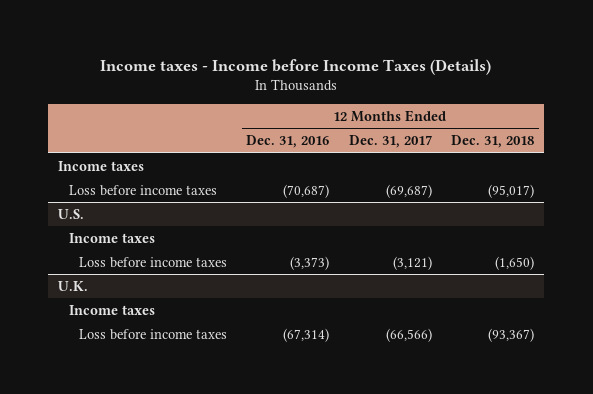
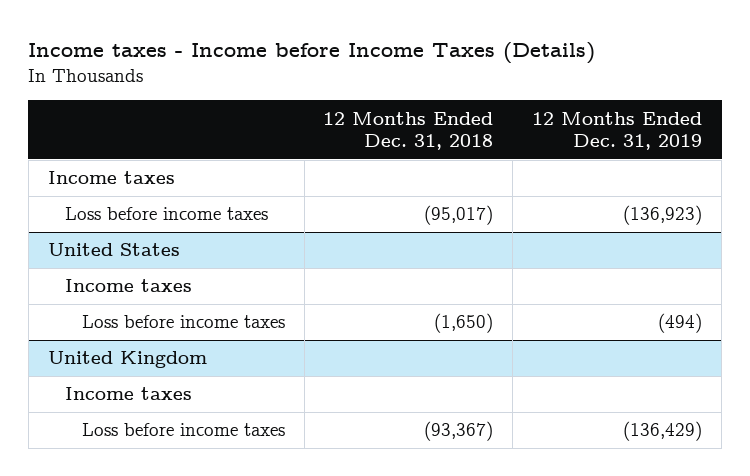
- | 12 Months Ended Dec. 31, 2016 | 12 Months Ended Dec. 31, 2017 | 12 Months Ended Dec. 31, 2018
+ | 12 Months Ended Dec. 31, 2018 | 12 Months Ended Dec. 31, 2019
- U.S.
+ United States
- U.K.
+ United Kingdom

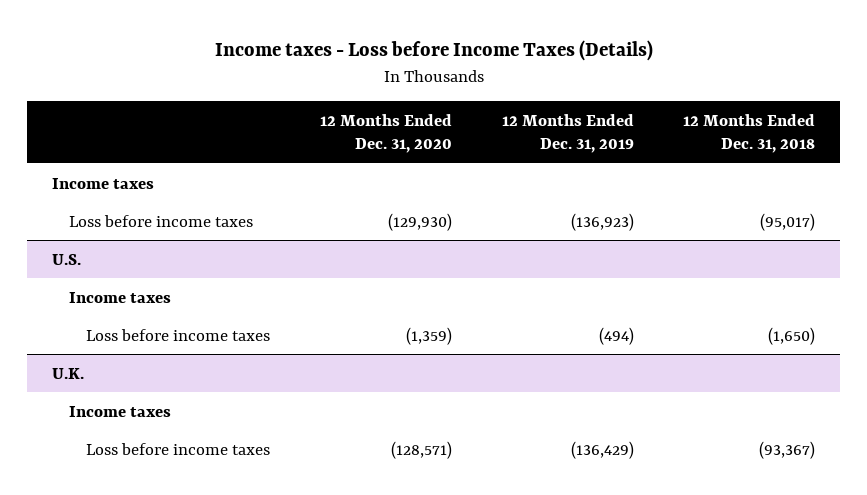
- Income taxes - Income before Income Taxes (Details)
+ Income taxes - Loss before Income Taxes (Details)
- | 12 Months Ended Dec. 31, 2018 | 12 Months Ended Dec. 31, 2019
+ | 12 Months Ended Dec. 31, 2020 | 12 Months Ended Dec. 31, 2019 | 12 Months Ended Dec. 31, 2018
- United States
+ U.S.
- United Kingdom
+ U.K.

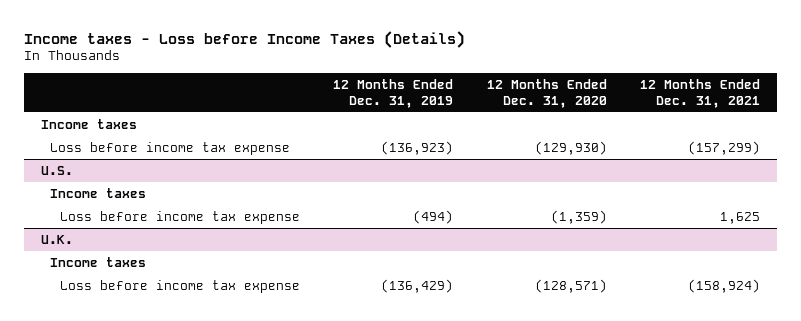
- | 12 Months Ended Dec. 31, 2020 | 12 Months Ended Dec. 31, 2019 | 12 Months Ended Dec. 31, 2018
+ | 12 Months Ended Dec. 31, 2019 | 12 Months Ended Dec. 31, 2020 | 12 Months Ended Dec. 31, 2021
- Loss before income taxes | (129,930) | (136,923) | (95,017)
+ Loss before income tax expense | (136,923) | (129,930) | (157,299)
@ U.S.
- Loss before income taxes | (1,359) | (494) | (1,650)
+ Loss before income tax expense | (494) | (1,359) | 1,625
@ U.K.
- Loss before income taxes | (128,571) | (136,429) | (93,367)
+ Loss before income tax expense | (136,429) | (128,571) | (158,924)

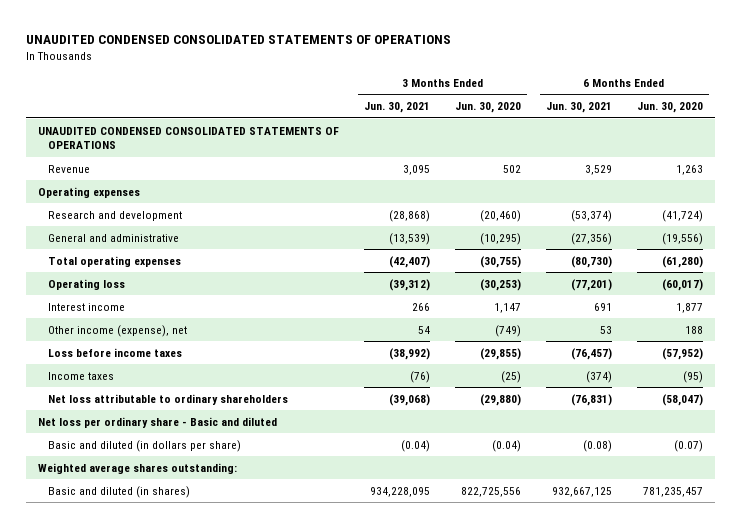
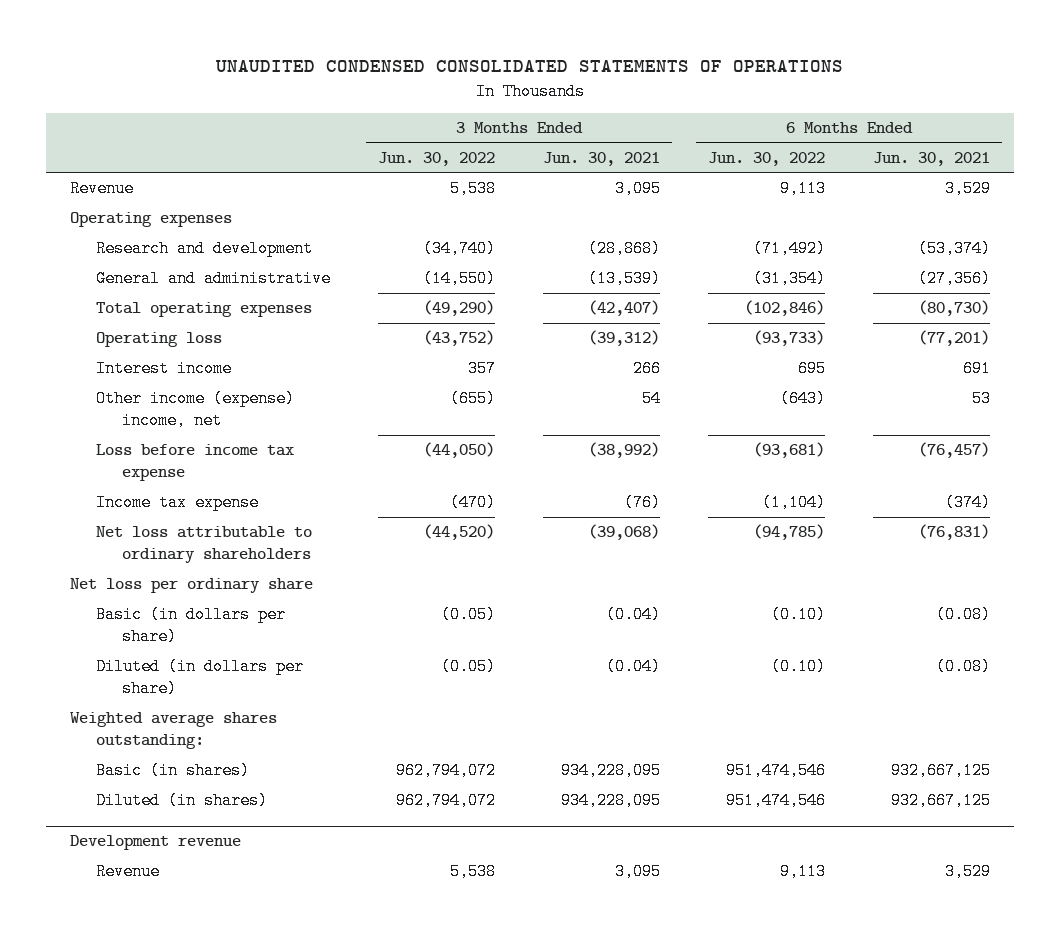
- | 3 Months Ended Jun. 30, 2021 | 3 Months Ended Jun. 30, 2020 | 6 Months Ended Jun. 30, 2021 | 6 Months Ended Jun. 30, 2020
+ | 3 Months Ended Jun. 30, 2022 | 3 Months Ended Jun. 30, 2021 | 6 Months Ended Jun. 30, 2022 | 6 Months Ended Jun. 30, 2021
- UNAUDITED CONDENSED CONSOLIDATED STATEMENTS OF OPERATIONS
- Other income (expense), net | 54 | (749) | 53 | 188
- Loss before income taxes | (38,992) | (29,855) | (76,457) | (57,952)
- Income taxes | (76) | (25) | (374) | (95)
+ Other income (expense) income, net | (655) | 54 | (643) | 53
+ Loss before income tax expense | (44,050) | (38,992) | (93,681) | (76,457)
+ Income tax expense | (470) | (76) | (1,104) | (374)
- Net loss per ordinary share - Basic and diluted
- Basic and diluted (in dollars per share) | (0.04) | (0.04) | (0.08) | (0.07)
+ Net loss per ordinary share
+ Basic (in dollars per share) | (0.05) | (0.04) | (0.10) | (0.08)
+ Diluted (in dollars per share) | (0.05) | (0.04) | (0.10) | (0.08)
- Basic and diluted (in shares) | 934,228,095 | 822,725,556 | 932,667,125 | 781,235,457
+ Basic (in shares) | 962,794,072 | 934,228,095 | 951,474,546 | 932,667,125
+ Diluted (in shares) | 962,794,072 | 934,228,095 | 951,474,546 | 932,667,125
+ Development revenue
+ Revenue | 5,538 | 3,095 | 9,113 | 3,529

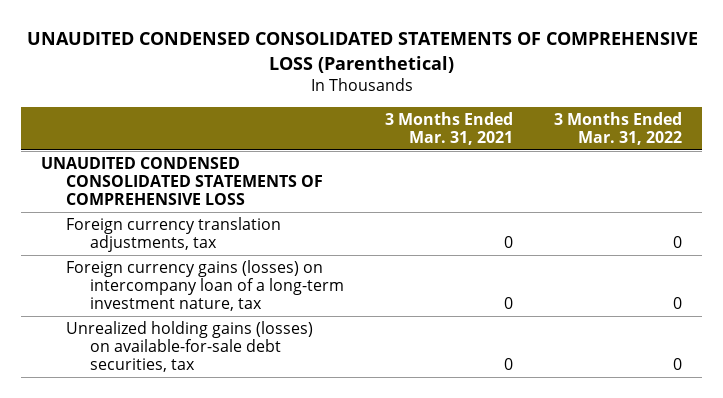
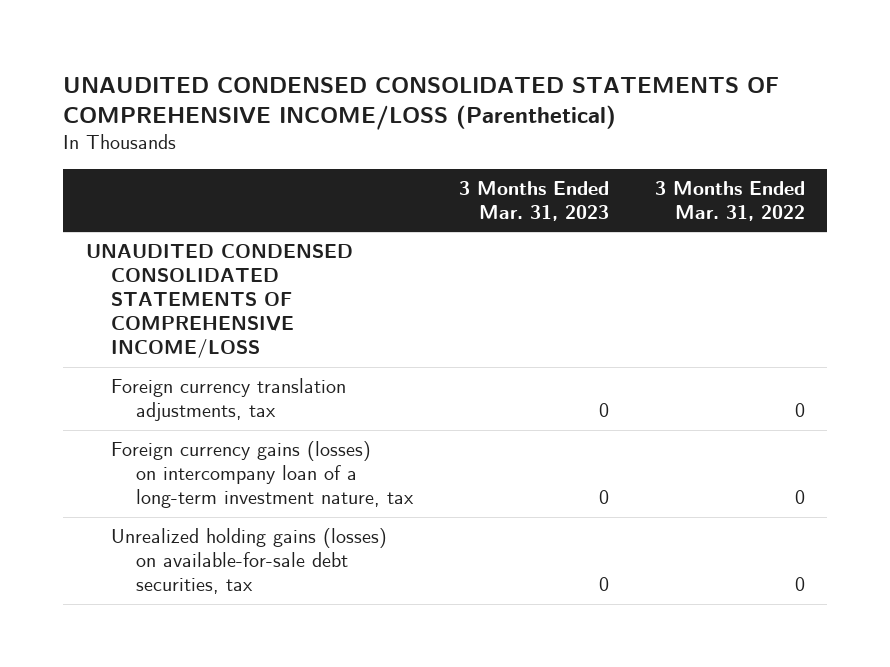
- UNAUDITED CONDENSED CONSOLIDATED STATEMENTS OF COMPREHENSIVE LOSS (Parenthetical)
+ UNAUDITED CONDENSED CONSOLIDATED STATEMENTS OF COMPREHENSIVE INCOME/LOSS (Parenthetical)
- | 3 Months Ended Mar. 31, 2021 | 3 Months Ended Mar. 31, 2022
+ | 3 Months Ended Mar. 31, 2023 | 3 Months Ended Mar. 31, 2022
- UNAUDITED CONDENSED CONSOLIDATED STATEMENTS OF COMPREHENSIVE LOSS
+ UNAUDITED CONDENSED CONSOLIDATED STATEMENTS OF COMPREHENSIVE INCOME/LOSS

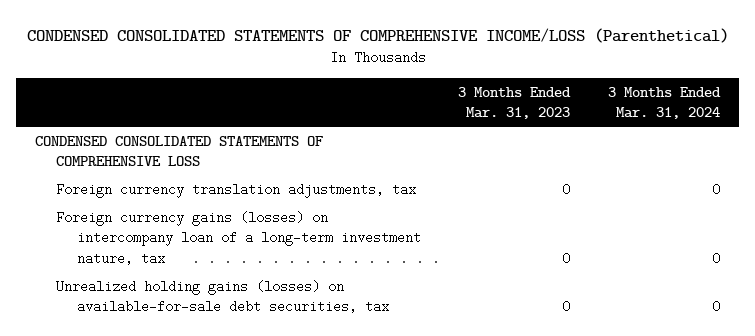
- UNAUDITED CONDENSED CONSOLIDATED STATEMENTS OF COMPREHENSIVE INCOME/LOSS (Parenthetical)
+ CONDENSED CONSOLIDATED STATEMENTS OF COMPREHENSIVE INCOME/LOSS (Parenthetical)
- | 3 Months Ended Mar. 31, 2023 | 3 Months Ended Mar. 31, 2022
+ | 3 Months Ended Mar. 31, 2023 | 3 Months Ended Mar. 31, 2024
- UNAUDITED CONDENSED CONSOLIDATED STATEMENTS OF COMPREHENSIVE INCOME/LOSS
+ CONDENSED CONSOLIDATED STATEMENTS OF COMPREHENSIVE LOSS

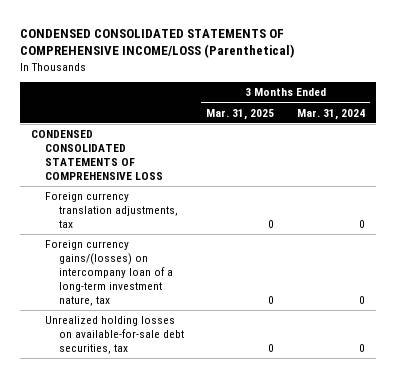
- | 3 Months Ended Mar. 31, 2023 | 3 Months Ended Mar. 31, 2024
+ | 3 Months Ended Mar. 31, 2025 | 3 Months Ended Mar. 31, 2024
- Foreign currency gains (losses) on intercompany loan of a long-term investment nature, tax | 0 | 0
- Unrealized holding gains (losses) on available-for-sale debt securities, tax | 0 | 0
+ Foreign currency gains/(losses) on intercompany loan of a long-term investment nature, tax | 0 | 0
+ Unrealized holding losses on available-for-sale debt securities, tax | 0 | 0

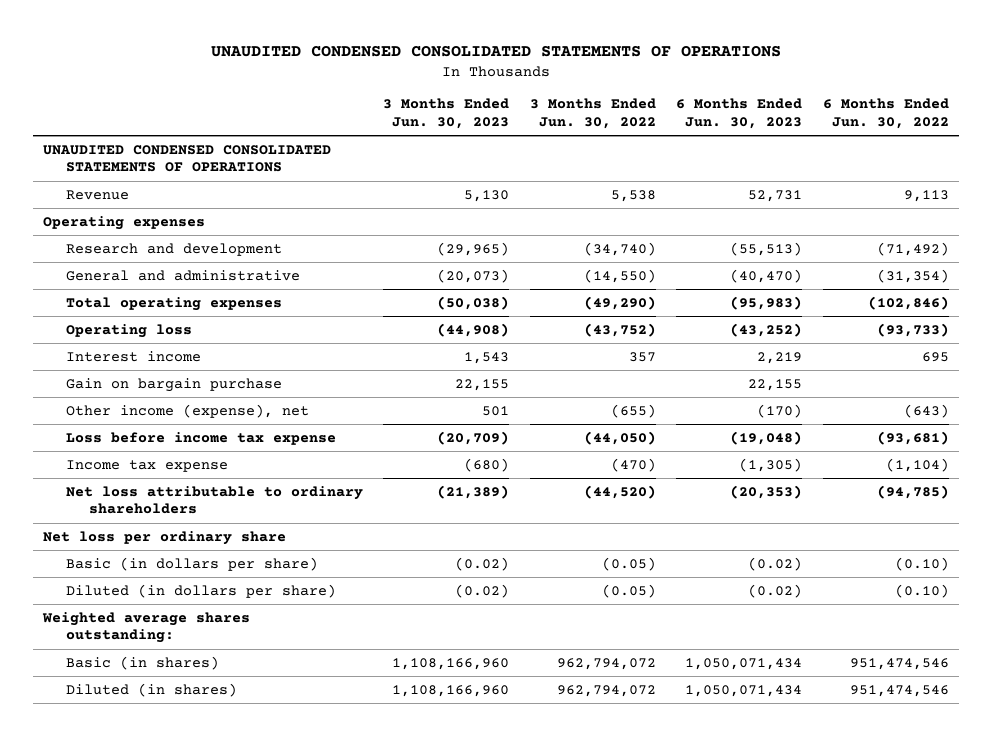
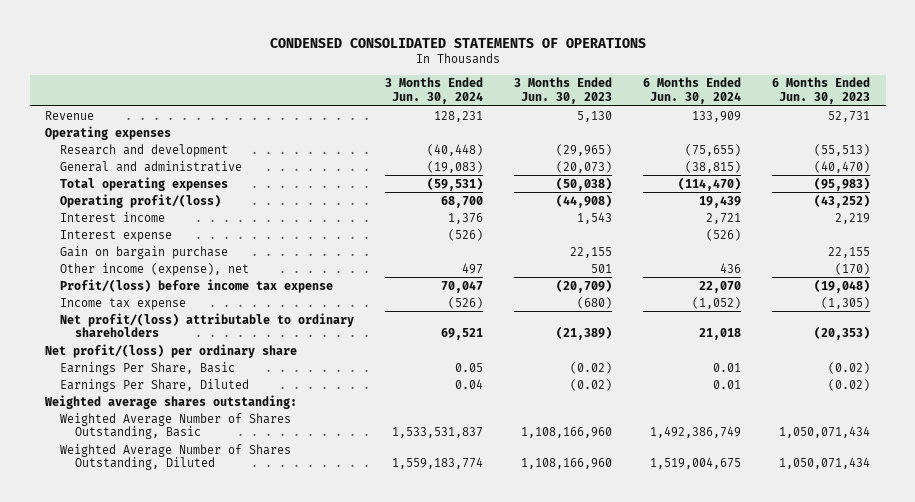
- UNAUDITED CONDENSED CONSOLIDATED STATEMENTS OF OPERATIONS
+ CONDENSED CONSOLIDATED STATEMENTS OF OPERATIONS
- | 3 Months Ended Jun. 30, 2023 | 3 Months Ended Jun. 30, 2022 | 6 Months Ended Jun. 30, 2023 | 6 Months Ended Jun. 30, 2022
+ | 3 Months Ended Jun. 30, 2024 | 3 Months Ended Jun. 30, 2023 | 6 Months Ended Jun. 30, 2024 | 6 Months Ended Jun. 30, 2023
- UNAUDITED CONDENSED CONSOLIDATED STATEMENTS OF OPERATIONS
- Operating loss | (44,908) | (43,752) | (43,252) | (93,733)
+ Operating profit/(loss) | 68,700 | (44,908) | 19,439 | (43,252)
+ Interest expense | (526) | | (526) |
- Loss before income tax expense | (20,709) | (44,050) | (19,048) | (93,681)
+ Profit/(loss) before income tax expense | 70,047 | (20,709) | 22,070 | (19,048)
- Net loss attributable to ordinary shareholders | (21,389) | (44,520) | (20,353) | (94,785)
- Net loss per ordinary share
- Basic (in dollars per share) | (0.02) | (0.05) | (0.02) | (0.10)
- Diluted (in dollars per share) | (0.02) | (0.05) | (0.02) | (0.10)
+ Net profit/(loss) attributable to ordinary shareholders | 69,521 | (21,389) | 21,018 | (20,353)
+ Net profit/(loss) per ordinary share
+ Earnings Per Share, Basic | 0.05 | (0.02) | 0.01 | (0.02)
+ Earnings Per Share, Diluted | 0.04 | (0.02) | 0.01 | (0.02)
- Basic (in shares) | 1,108,166,960 | 962,794,072 | 1,050,071,434 | 951,474,546
- Diluted (in shares) | 1,108,166,960 | 962,794,072 | 1,050,071,434 | 951,474,546
+ Weighted Average Number of Shares Outstanding, Basic | 1,533,531,837 | 1,108,166,960 | 1,492,386,749 | 1,050,071,434
+ Weighted Average Number of Shares Outstanding, Diluted | 1,559,183,774 | 1,108,166,960 | 1,519,004,675 | 1,050,071,434

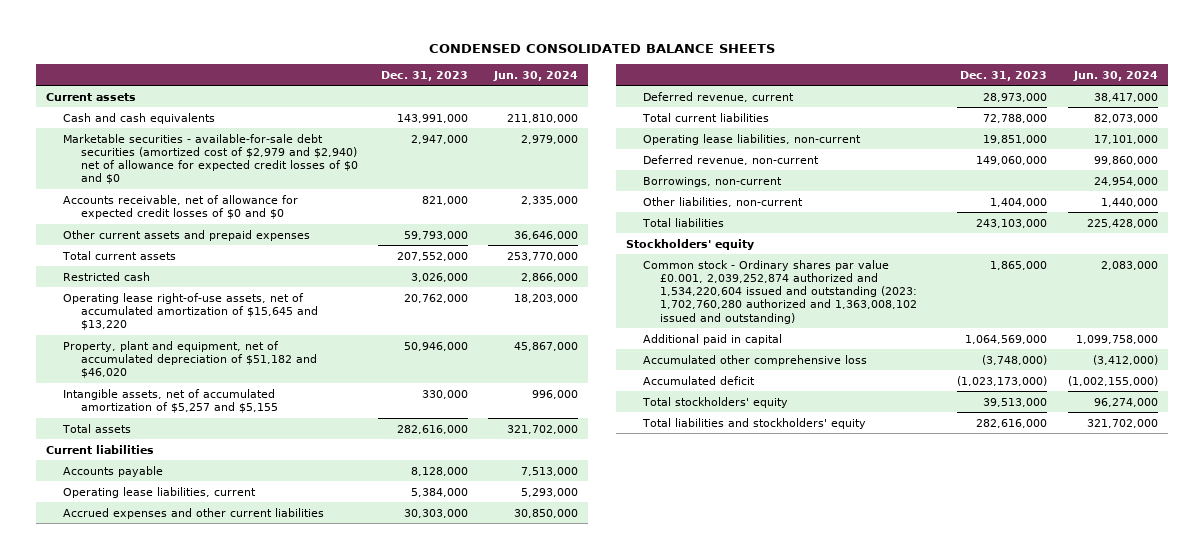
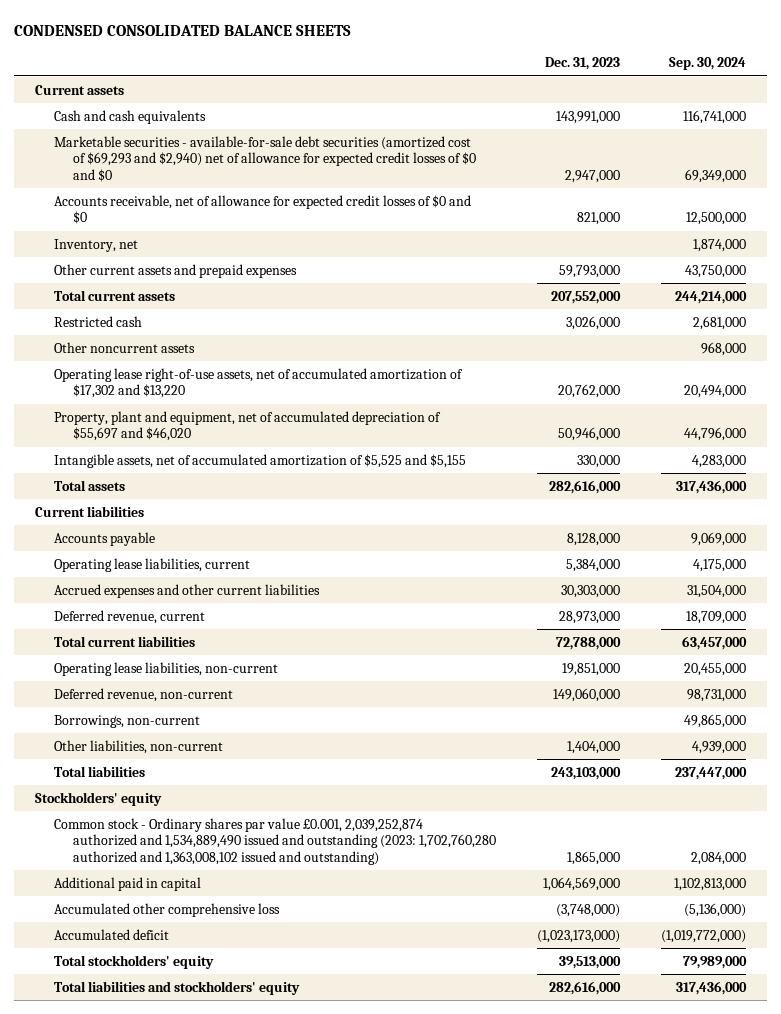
- | Dec. 31, 2023 | Jun. 30, 2024
+ | Dec. 31, 2023 | Sep. 30, 2024
- Marketable securities - available-for-sale debt securities (amortized cost of $2,979 and $2,940) net of allowance for expected credit losses of $0 and $0 | 2,947,000 | 2,979,000
+ Marketable securities - available-for-sale debt securities (amortized cost of $69,293 and $2,940) net of allowance for expected credit losses of $0 and $0 | 2,947,000 | 69,349,000
+ Inventory, net | | 1,874,000
- Operating lease right-of-use assets, net of accumulated amortization of $15,645 and $13,220 | 20,762,000 | 18,203,000
- Property, plant and equipment, net of accumulated depreciation of $51,182 and $46,020 | 50,946,000 | 45,867,000
- Intangible assets, net of accumulated amortization of $5,257 and $5,155 | 330,000 | 996,000
+ Other noncurrent assets | | 968,000
+ Operating lease right-of-use assets, net of accumulated amortization of $17,302 and $13,220 | 20,762,000 | 20,494,000
+ Property, plant and equipment, net of accumulated depreciation of $55,697 and $46,020 | 50,946,000 | 44,796,000
+ Intangible assets, net of accumulated amortization of $5,525 and $5,155 | 330,000 | 4,283,000
- Common stock - Ordinary shares par value £0.001, 2,039,252,874 authorized and 1,534,220,604 issued and outstanding (2023: 1,702,760,280 authorized and 1,363,008,102 issued and outstanding) | 1,865,000 | 2,083,000
+ Common stock - Ordinary shares par value £0.001, 2,039,252,874 authorized and 1,534,889,490 issued and outstanding (2023: 1,702,760,280 authorized and 1,363,008,102 issued and outstanding) | 1,865,000 | 2,084,000

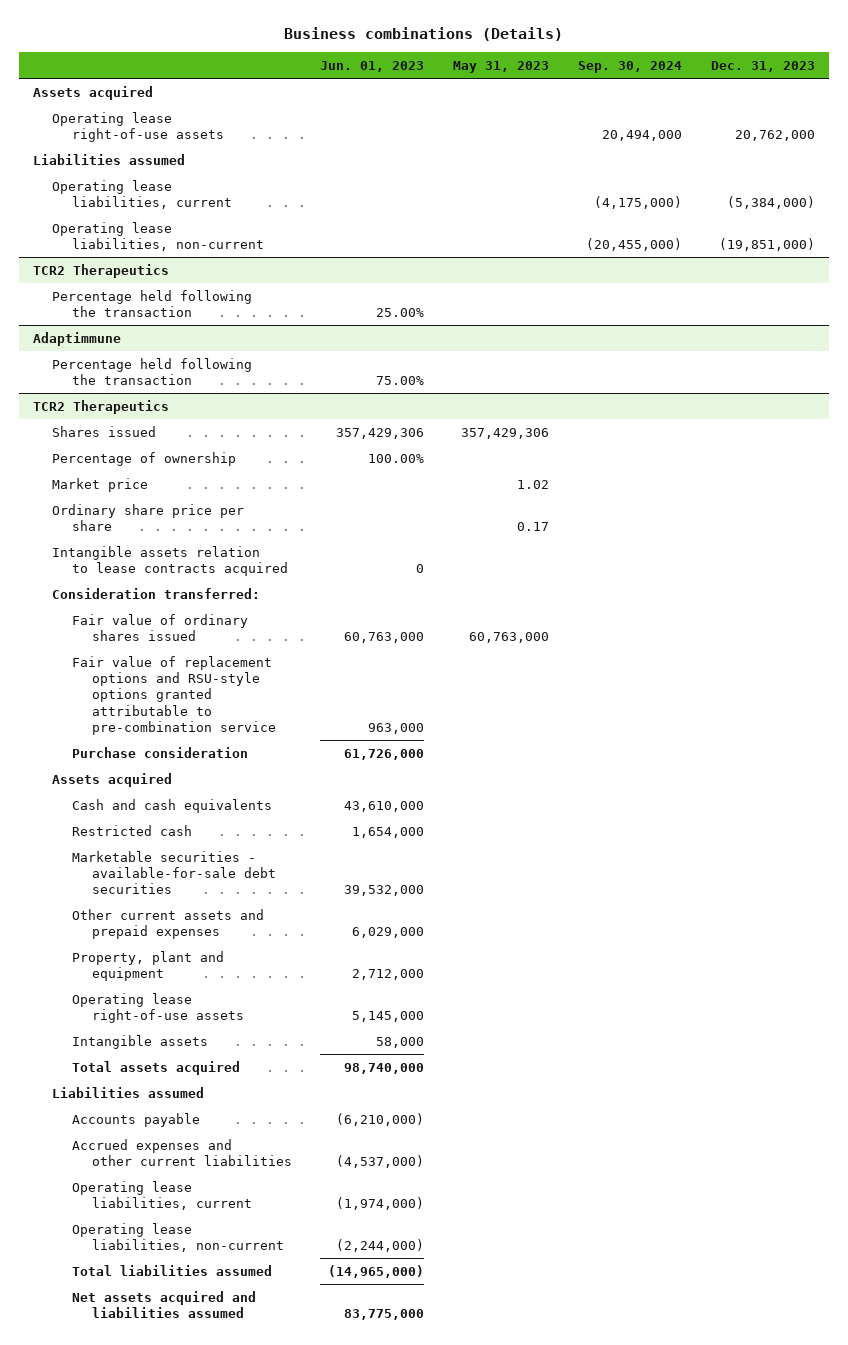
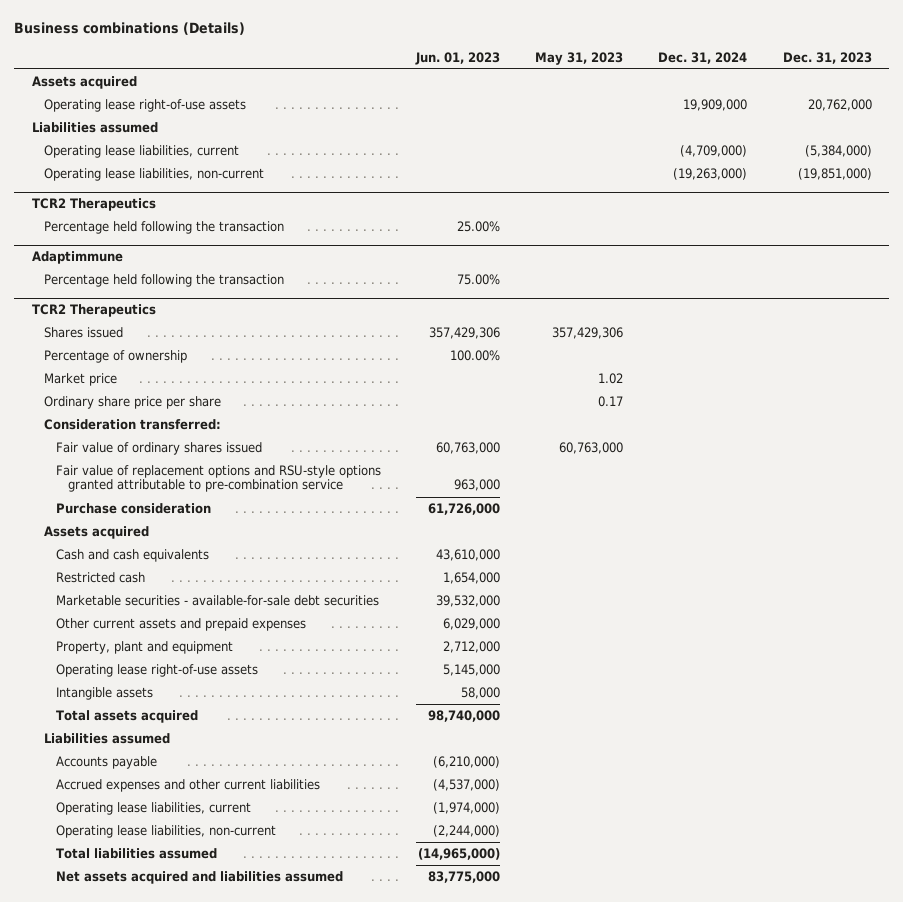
- | Jun. 01, 2023 | May 31, 2023 | Sep. 30, 2024 | Dec. 31, 2023
+ | Jun. 01, 2023 | May 31, 2023 | Dec. 31, 2024 | Dec. 31, 2023
@ TCR2 Therapeutics
- Intangible assets relation to lease contracts acquired | 0 | | |

